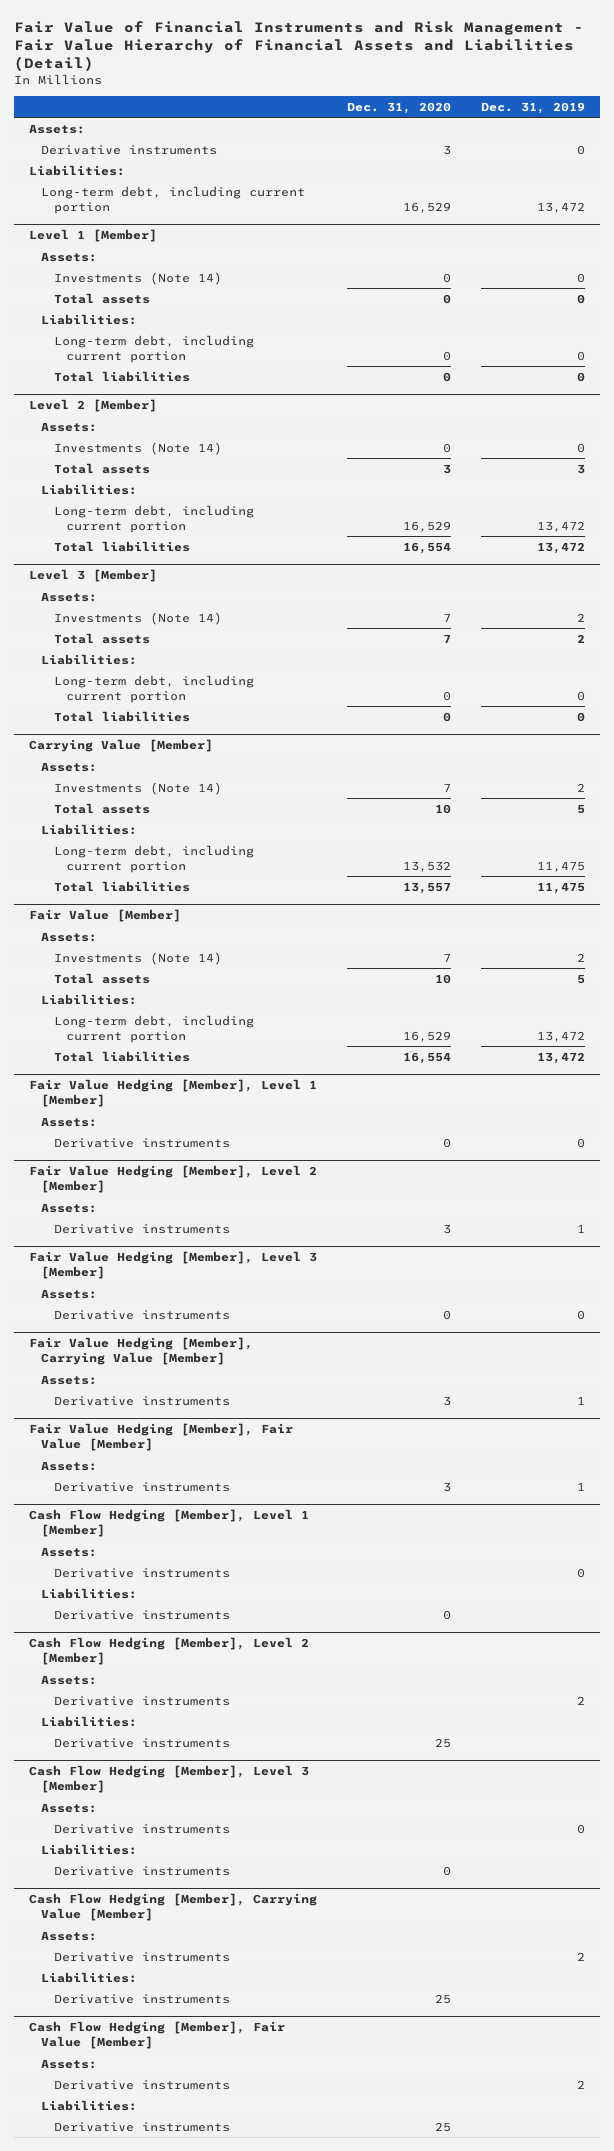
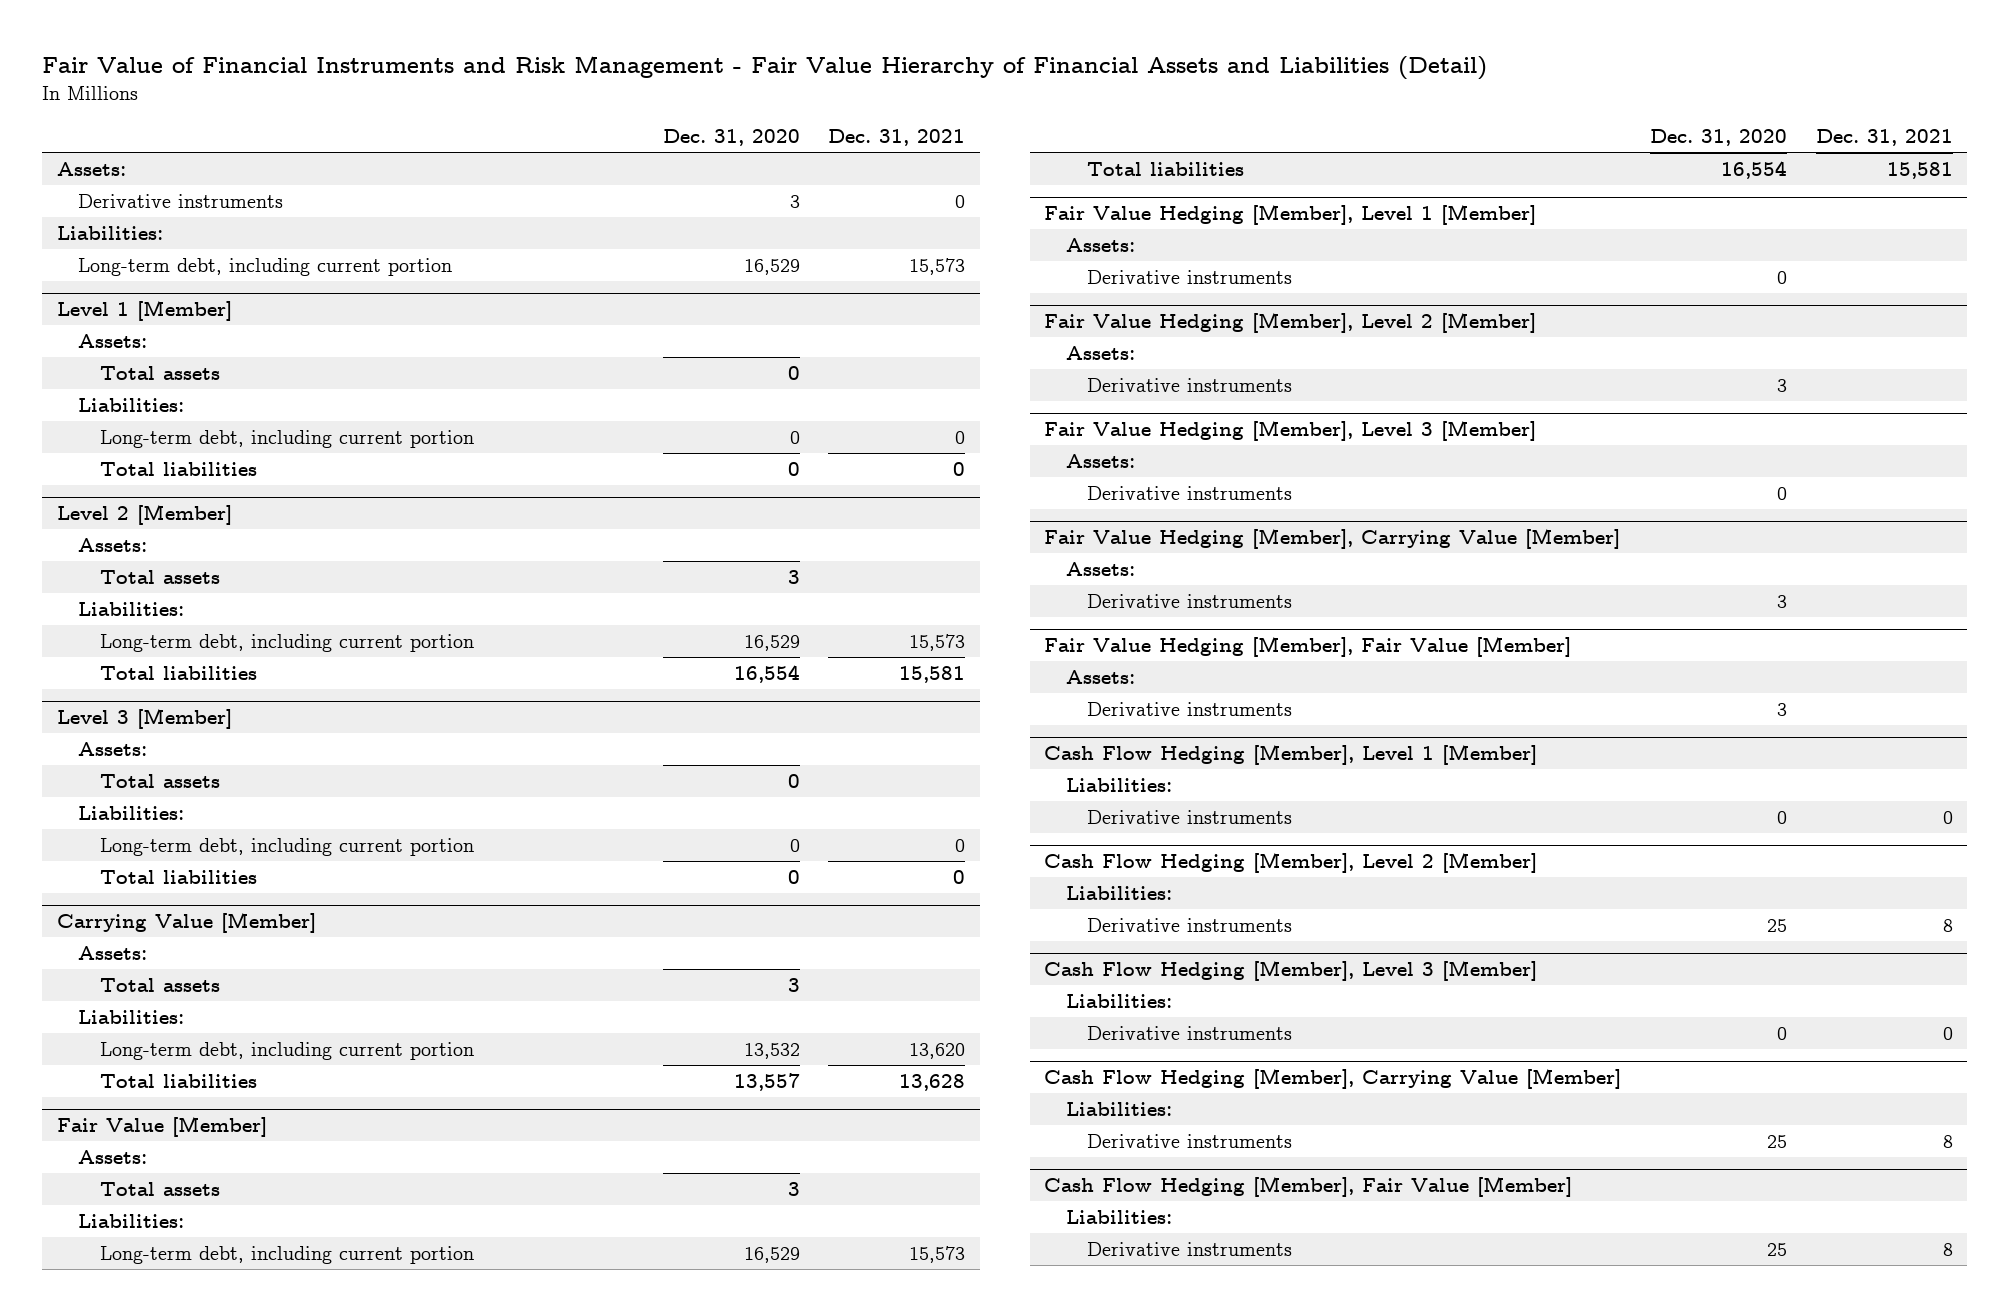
- | Dec. 31, 2020 | Dec. 31, 2019
+ | Dec. 31, 2020 | Dec. 31, 2021
@ Level 1 [Member]
- Investments (Note 14) | 0 | 0
@ Level 2 [Member]
- Investments (Note 14) | 0 | 0
@ Level 3 [Member]
- Investments (Note 14) | 7 | 2
- Total assets | 7 | 2
+ Total assets | 0 |
@ Carrying Value [Member]
- Investments (Note 14) | 7 | 2
- Total assets | 10 | 5
+ Total assets | 3 |
@ Fair Value [Member]
- Investments (Note 14) | 7 | 2
- Total assets | 10 | 5
+ Total assets | 3 |
@ Cash Flow Hedging [Member], Level 1 [Member]
- Assets:
- Derivative instruments | | 0
@ Cash Flow Hedging [Member], Level 2 [Member]
- Assets:
- Derivative instruments | | 2
@ Cash Flow Hedging [Member], Level 3 [Member]
- Assets:
- Derivative instruments | | 0
@ Cash Flow Hedging [Member], Carrying Value [Member]
- Assets:
- Derivative instruments | | 2
@ Cash Flow Hedging [Member], Fair Value [Member]
- Assets:
- Derivative instruments | | 2

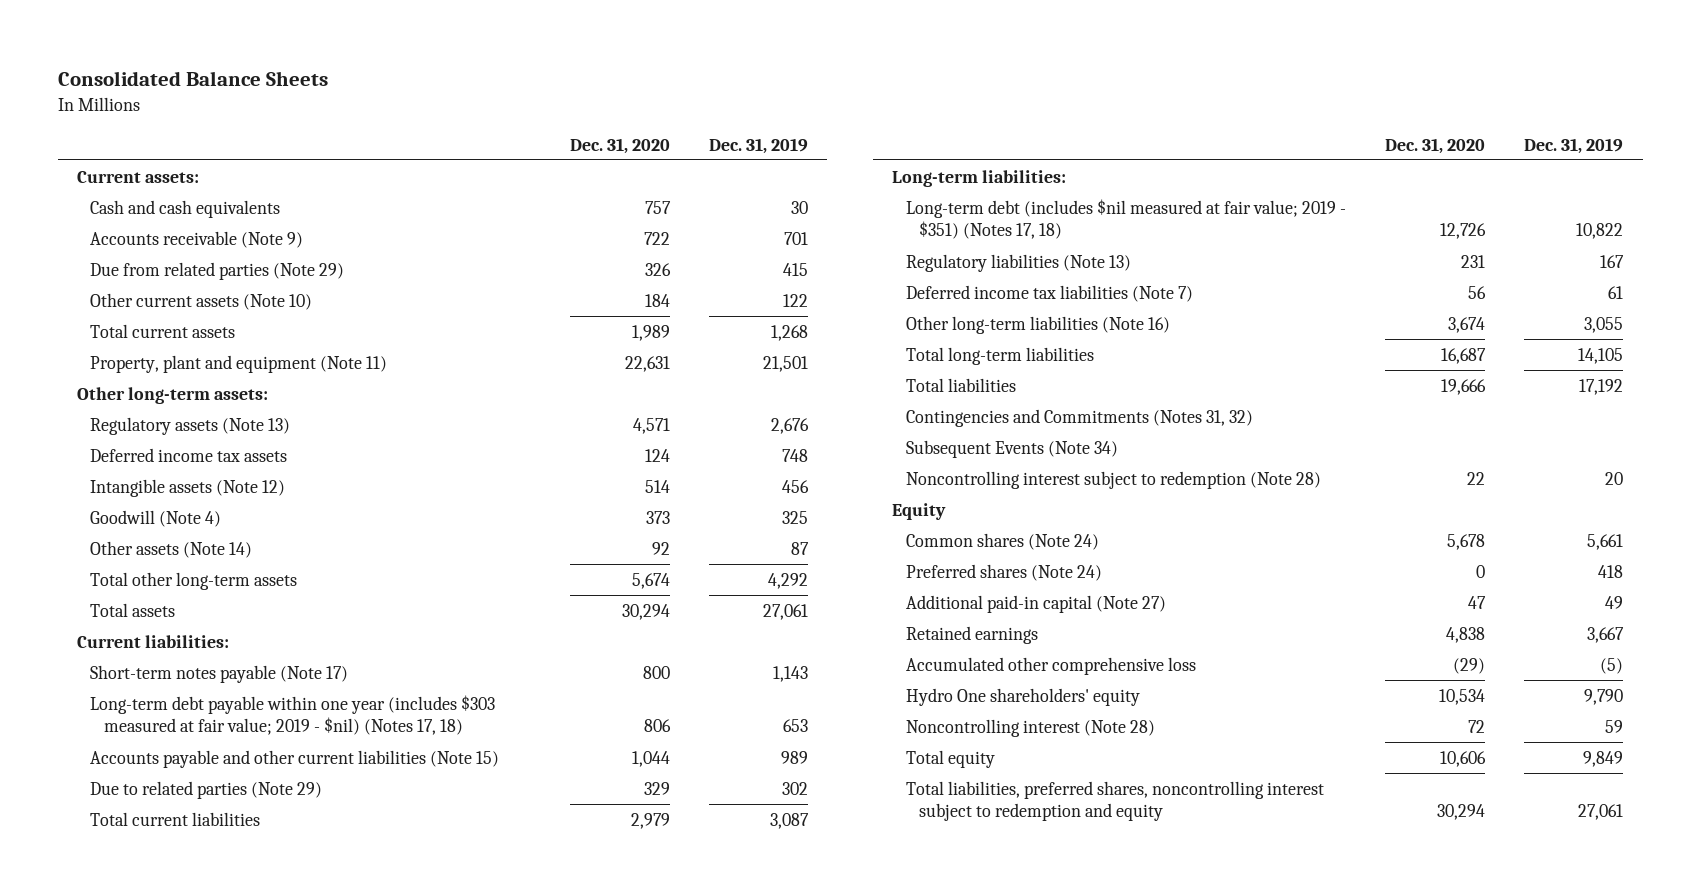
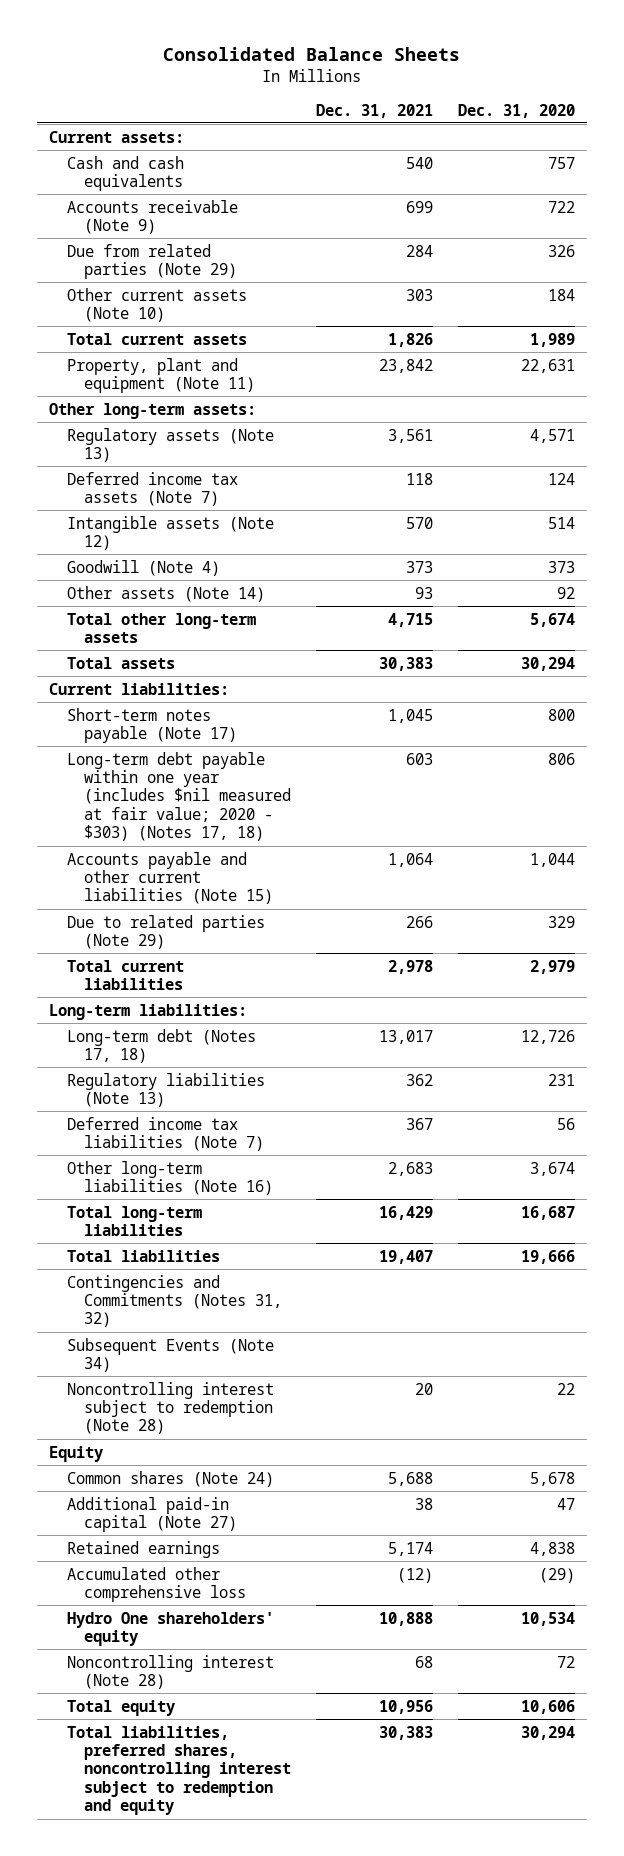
- | Dec. 31, 2020 | Dec. 31, 2019
+ | Dec. 31, 2021 | Dec. 31, 2020
- Deferred income tax assets | 124 | 748
+ Deferred income tax assets (Note 7) | 118 | 124
- Long-term debt payable within one year (includes $303 measured at fair value; 2019 - $nil) (Notes 17, 18) | 806 | 653
+ Long-term debt payable within one year (includes $nil measured at fair value; 2020 - $303) (Notes 17, 18) | 603 | 806
- Long-term debt (includes $nil measured at fair value; 2019 - $351) (Notes 17, 18) | 12,726 | 10,822
+ Long-term debt (Notes 17, 18) | 13,017 | 12,726
- Preferred shares (Note 24) | 0 | 418

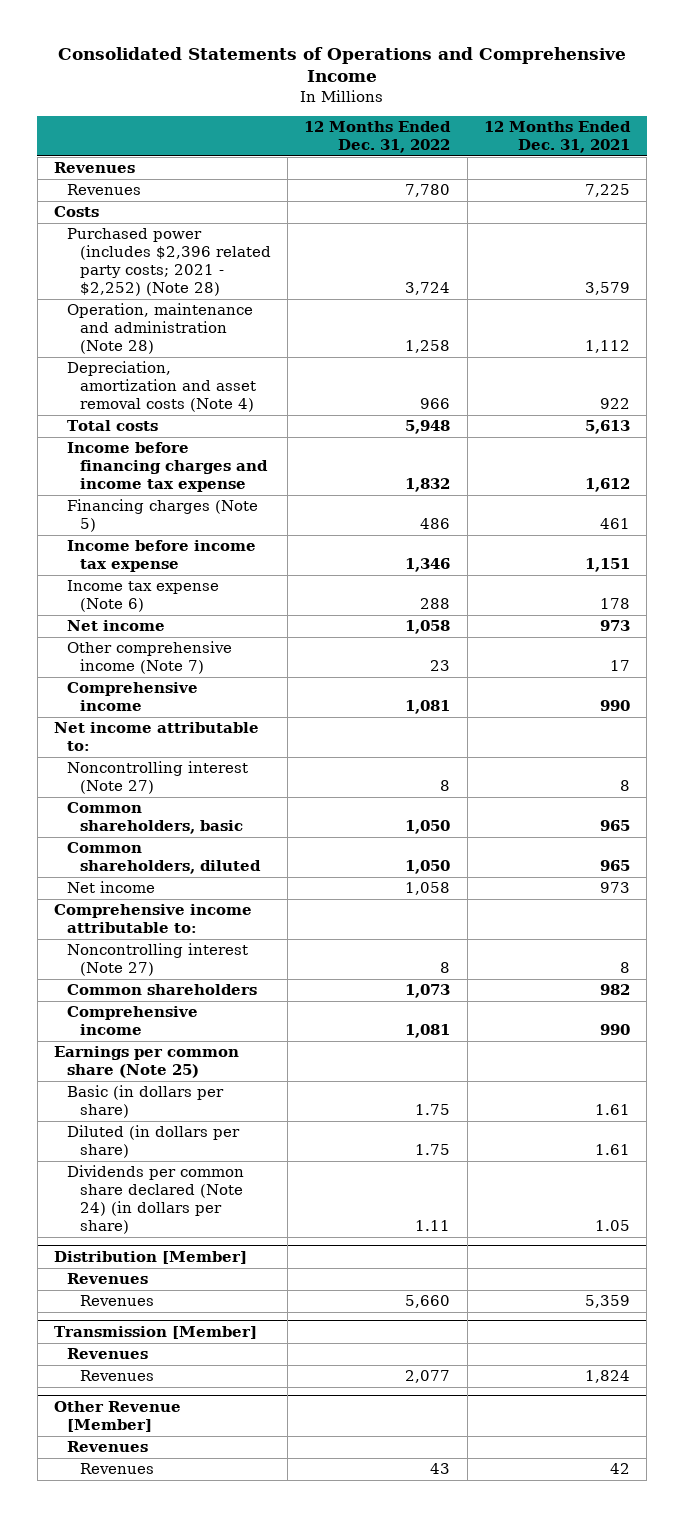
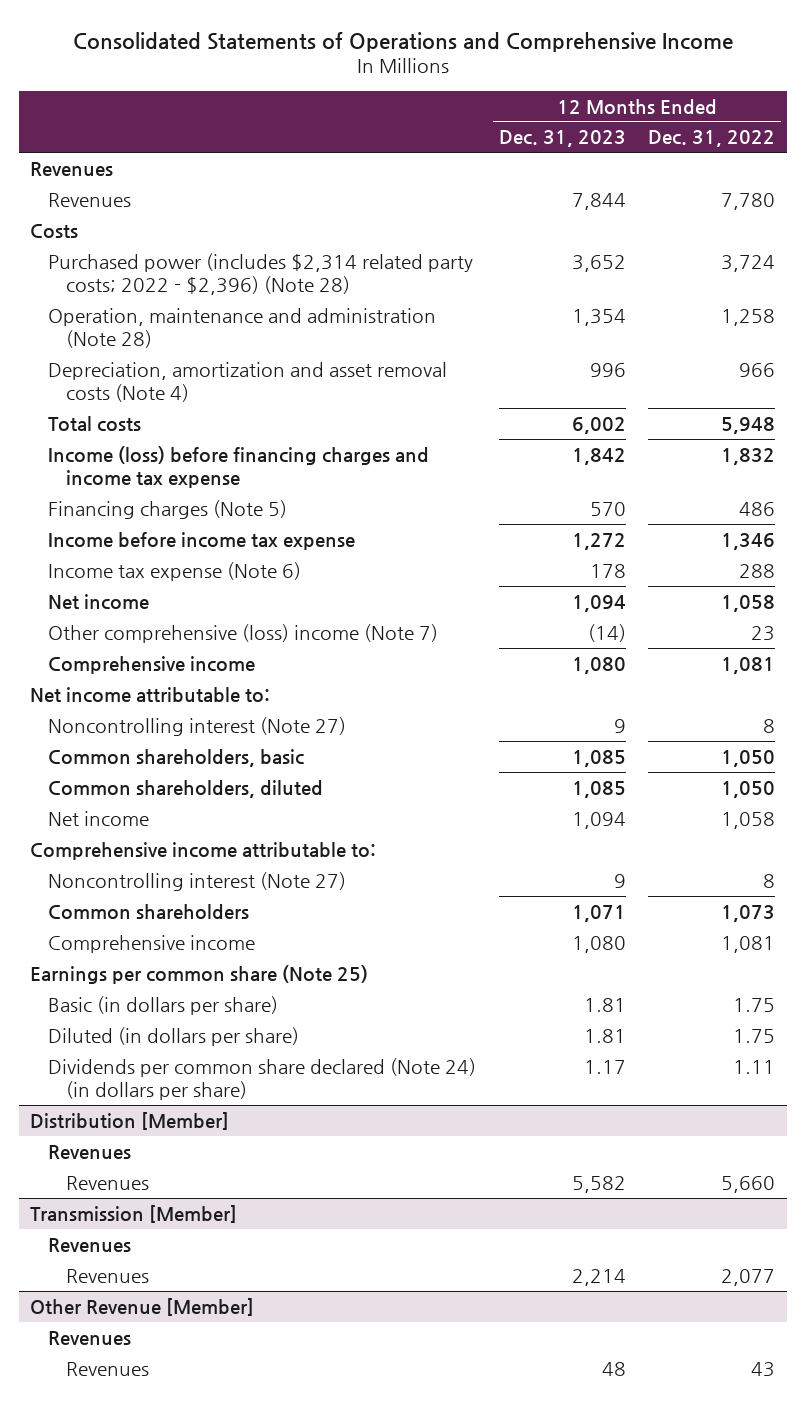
- | 12 Months Ended Dec. 31, 2022 | 12 Months Ended Dec. 31, 2021
+ | 12 Months Ended Dec. 31, 2023 | 12 Months Ended Dec. 31, 2022
- Purchased power (includes $2,396 related party costs; 2021 - $2,252) (Note 28) | 3,724 | 3,579
+ Purchased power (includes $2,314 related party costs; 2022 - $2,396) (Note 28) | 3,652 | 3,724
- Income before financing charges and income tax expense | 1,832 | 1,612
+ Income (loss) before financing charges and income tax expense | 1,842 | 1,832
- Other comprehensive income (Note 7) | 23 | 17
+ Other comprehensive (loss) income (Note 7) | (14) | 23

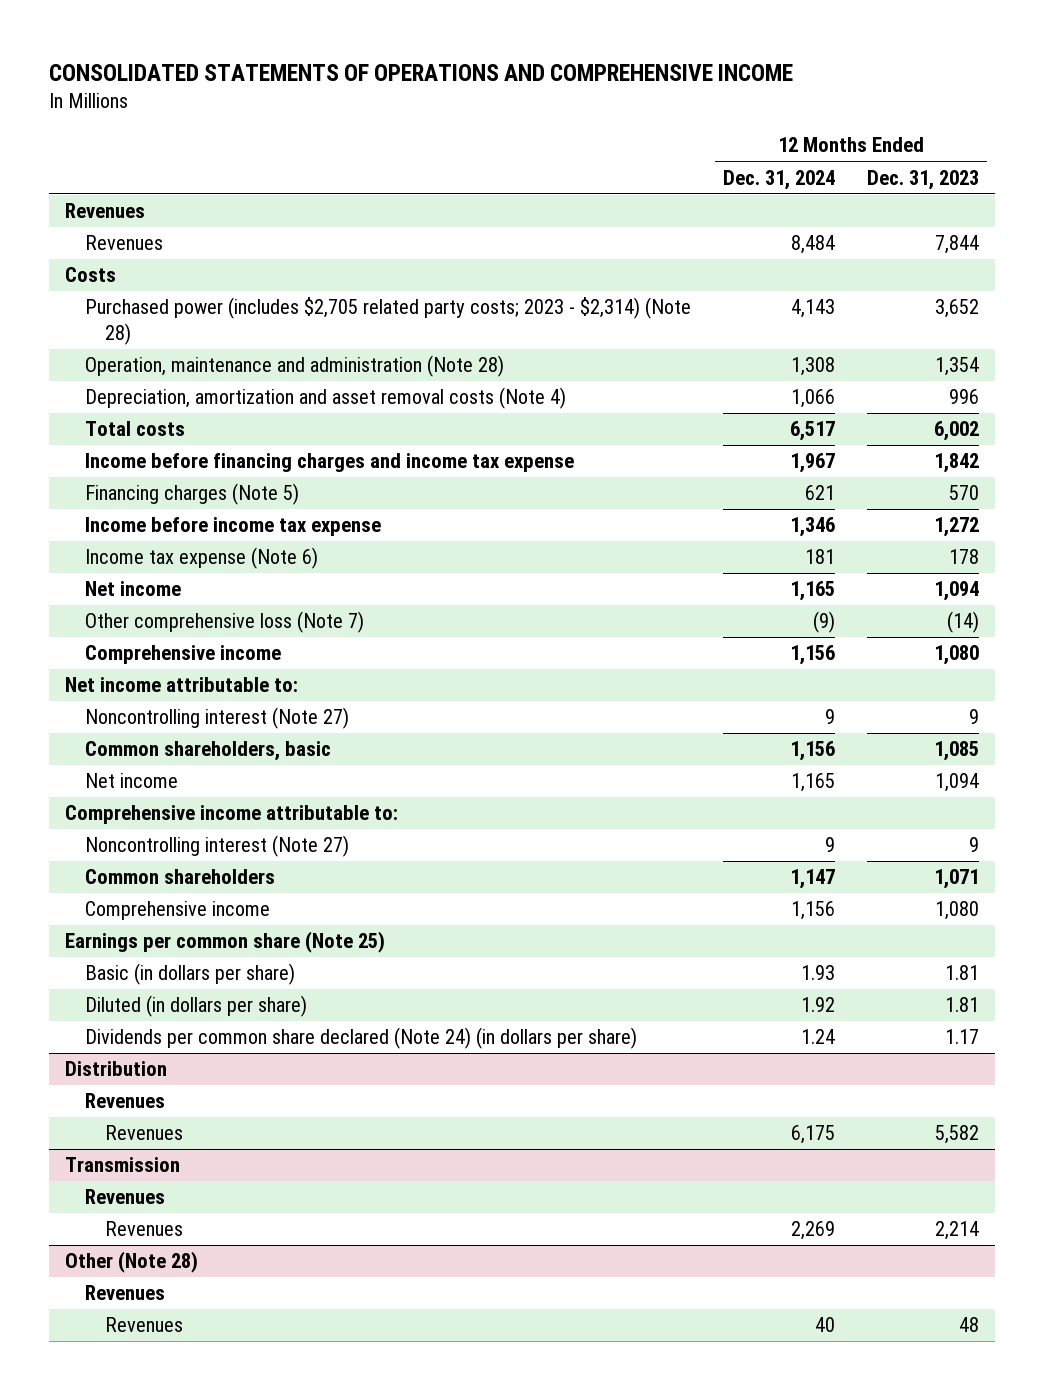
- Consolidated Statements of Operations and Comprehensive Income
+ CONSOLIDATED STATEMENTS OF OPERATIONS AND COMPREHENSIVE INCOME
- | 12 Months Ended Dec. 31, 2023 | 12 Months Ended Dec. 31, 2022
+ | 12 Months Ended Dec. 31, 2024 | 12 Months Ended Dec. 31, 2023
- Purchased power (includes $2,314 related party costs; 2022 - $2,396) (Note 28) | 3,652 | 3,724
+ Purchased power (includes $2,705 related party costs; 2023 - $2,314) (Note 28) | 4,143 | 3,652
- Income (loss) before financing charges and income tax expense | 1,842 | 1,832
+ Income before financing charges and income tax expense | 1,967 | 1,842
- Other comprehensive (loss) income (Note 7) | (14) | 23
+ Other comprehensive loss (Note 7) | (9) | (14)
- Common shareholders, diluted | 1,085 | 1,050
- Distribution [Member]
+ Distribution
- Transmission [Member]
+ Transmission
- Other Revenue [Member]
+ Other (Note 28)

